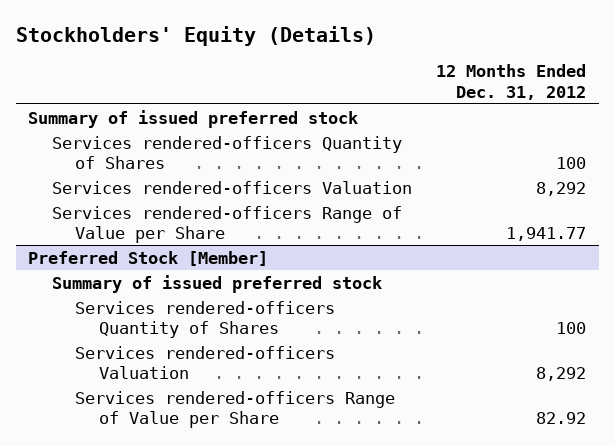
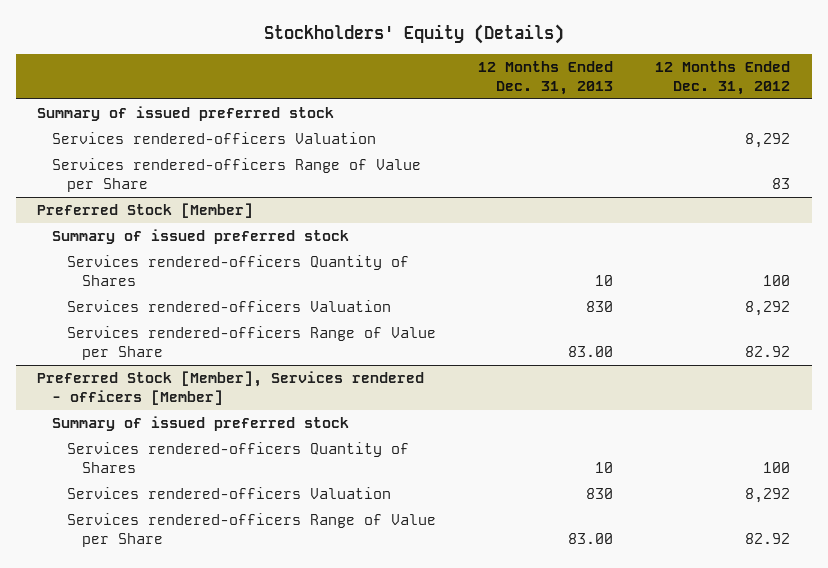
- | 12 Months Ended Dec. 31, 2012
+ | 12 Months Ended Dec. 31, 2013 | 12 Months Ended Dec. 31, 2012
- Services rendered-officers Quantity of Shares | 100
- Services rendered-officers Range of Value per Share | 1,941.77
+ Services rendered-officers Range of Value per Share | | 83
+ Preferred Stock [Member], Services rendered - officers [Member]
+ Summary of issued preferred stock
+ Services rendered-officers Quantity of Shares | 10 | 100
+ Services rendered-officers Valuation | 830 | 8,292
+ Services rendered-officers Range of Value per Share | 83.00 | 82.92

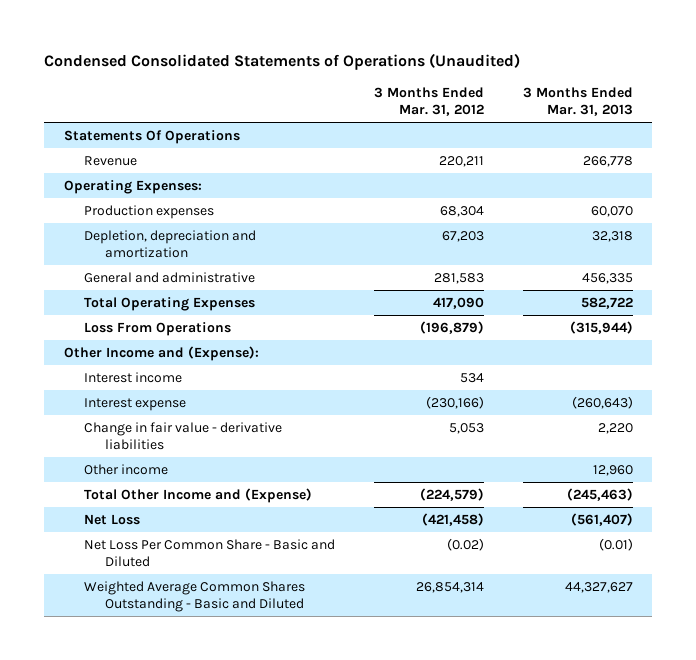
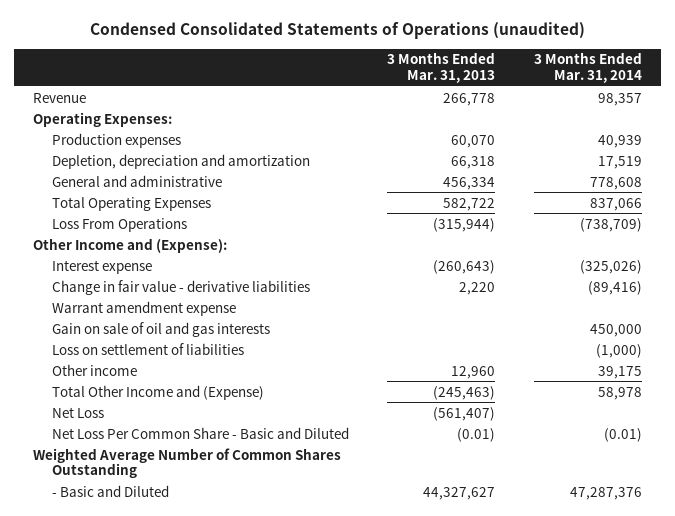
- Condensed Consolidated Statements of Operations (Unaudited)
+ Condensed Consolidated Statements of Operations (unaudited)
- | 3 Months Ended Mar. 31, 2012 | 3 Months Ended Mar. 31, 2013
+ | 3 Months Ended Mar. 31, 2013 | 3 Months Ended Mar. 31, 2014
- Statements Of Operations
- Depletion, depreciation and amortization | 67,203 | 32,318
- General and administrative | 281,583 | 456,335
+ Depletion, depreciation and amortization | 66,318 | 17,519
+ General and administrative | 456,334 | 778,608
- Interest income | 534 |
+ Warrant amendment expense
+ Gain on sale of oil and gas interests | | 450,000
+ Loss on settlement of liabilities | | (1,000)
- Weighted Average Common Shares Outstanding - Basic and Diluted | 26,854,314 | 44,327,627
+ Weighted Average Number of Common Shares Outstanding
+ - Basic and Diluted | 44,327,627 | 47,287,376

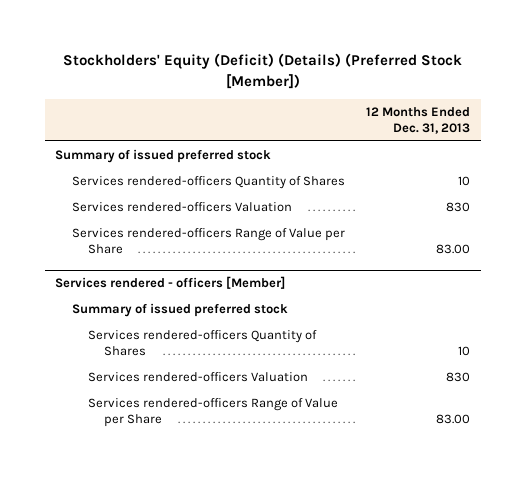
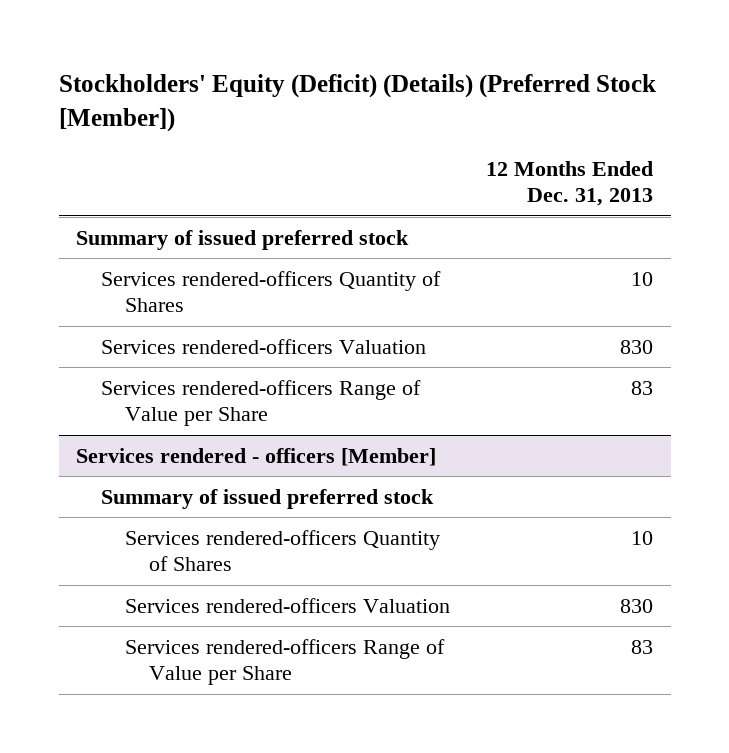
- Services rendered-officers Range of Value per Share | 83.00
+ Services rendered-officers Range of Value per Share | 83
@ Services rendered - officers [Member]
- Services rendered-officers Range of Value per Share | 83.00
+ Services rendered-officers Range of Value per Share | 83

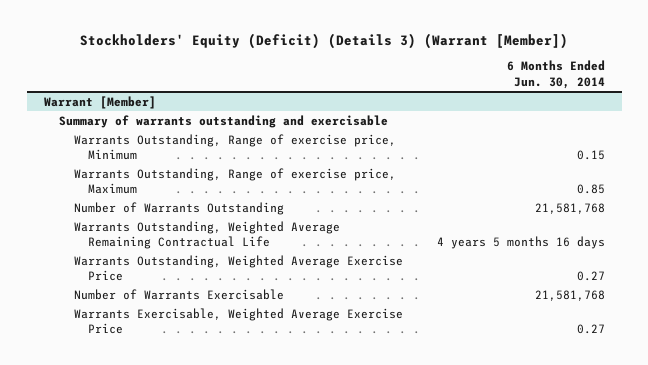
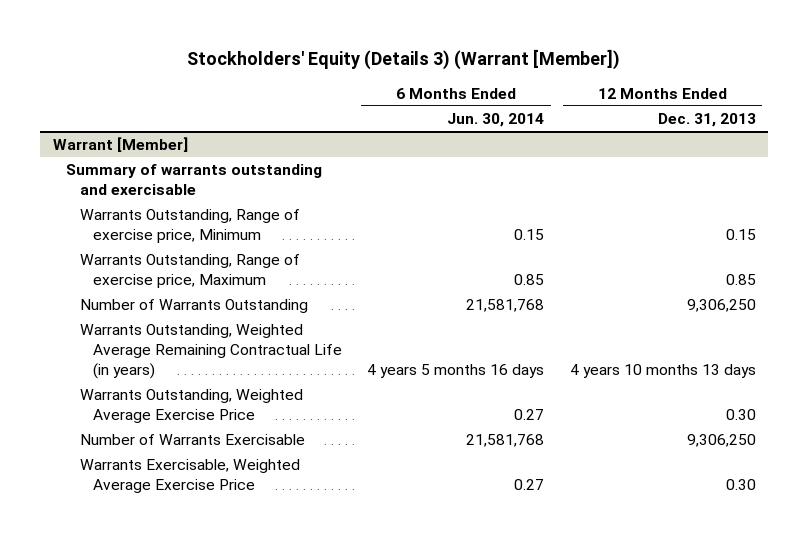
- Stockholders' Equity (Deficit) (Details 3) (Warrant [Member])
+ Stockholders' Equity (Details 3) (Warrant [Member])
- | 6 Months Ended Jun. 30, 2014
+ | 6 Months Ended Jun. 30, 2014 | 12 Months Ended Dec. 31, 2013
@ Warrant [Member]
- Warrants Outstanding, Weighted Average Remaining Contractual Life | 4 years 5 months 16 days
+ Warrants Outstanding, Weighted Average Remaining Contractual Life (in years) | 4 years 5 months 16 days | 4 years 10 months 13 days

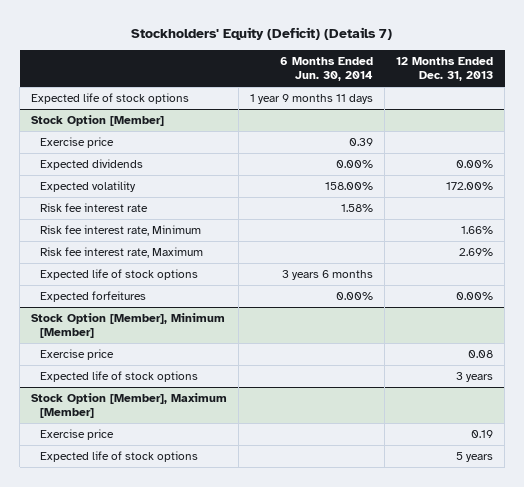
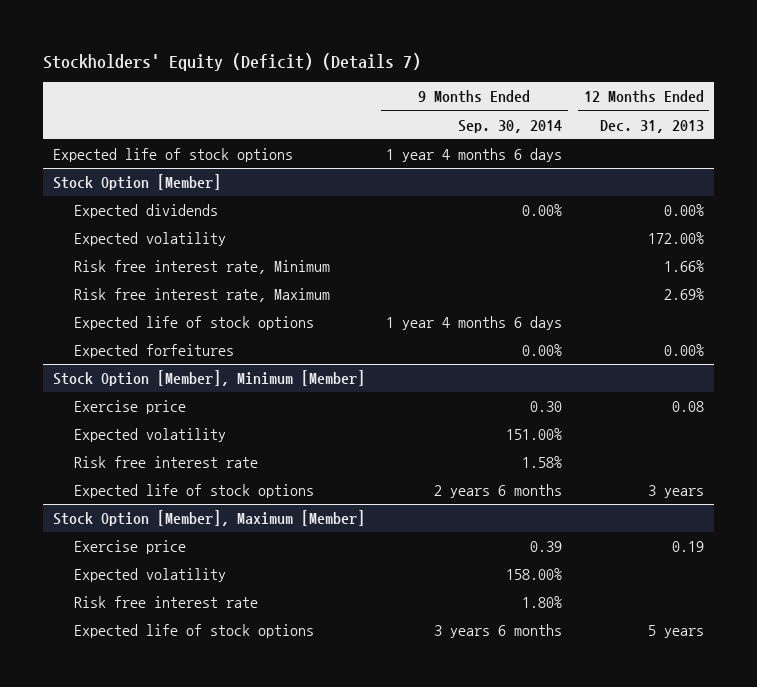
- | 6 Months Ended Jun. 30, 2014 | 12 Months Ended Dec. 31, 2013
+ | 9 Months Ended Sep. 30, 2014 | 12 Months Ended Dec. 31, 2013
@ Stock Option [Member]
- Exercise price | 0.39 |
- Risk fee interest rate | 1.58% |
- Risk fee interest rate, Minimum | | 1.66%
- Risk fee interest rate, Maximum | | 2.69%
+ Risk free interest rate, Minimum | | 1.66%
+ Risk free interest rate, Maximum | | 2.69%
@ Stock Option [Member], Minimum [Member]
+ Expected volatility | 151.00% |
+ Risk free interest rate | 1.58% |
@ Stock Option [Member], Maximum [Member]
+ Expected volatility | 158.00% |
+ Risk free interest rate | 1.80% |

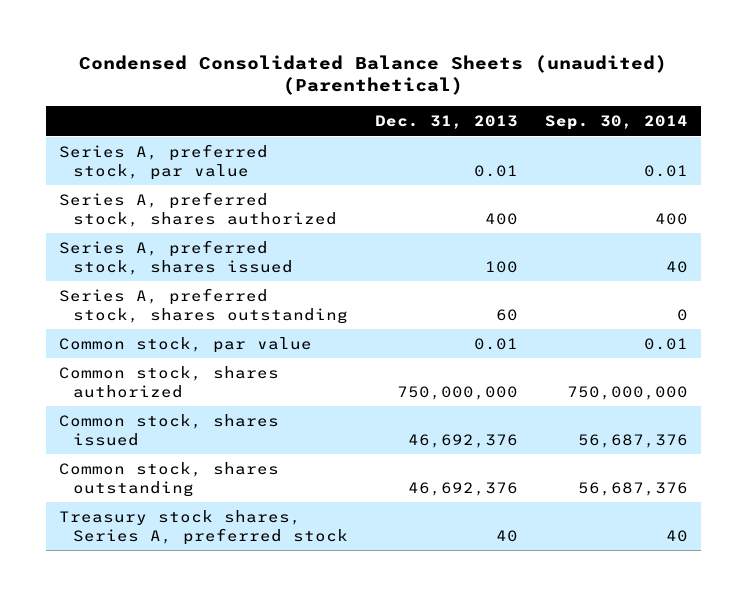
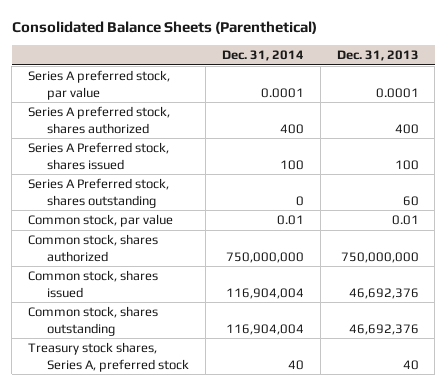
- Condensed Consolidated Balance Sheets (unaudited) (Parenthetical)
+ Consolidated Balance Sheets (Parenthetical)
- | Dec. 31, 2013 | Sep. 30, 2014
+ | Dec. 31, 2014 | Dec. 31, 2013
- Series A, preferred stock, par value | 0.01 | 0.01
- Series A, preferred stock, shares authorized | 400 | 400
- Series A, preferred stock, shares issued | 100 | 40
- Series A, preferred stock, shares outstanding | 60 | 0
+ Series A preferred stock, par value | 0.0001 | 0.0001
+ Series A preferred stock, shares authorized | 400 | 400
+ Series A Preferred stock, shares issued | 100 | 100
+ Series A Preferred stock, shares outstanding | 0 | 60

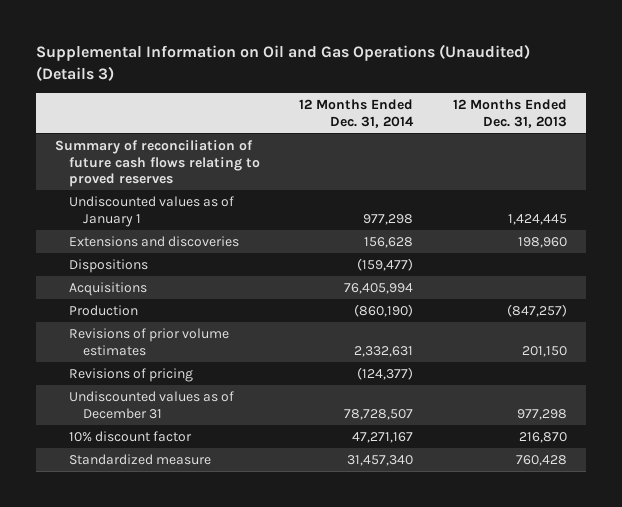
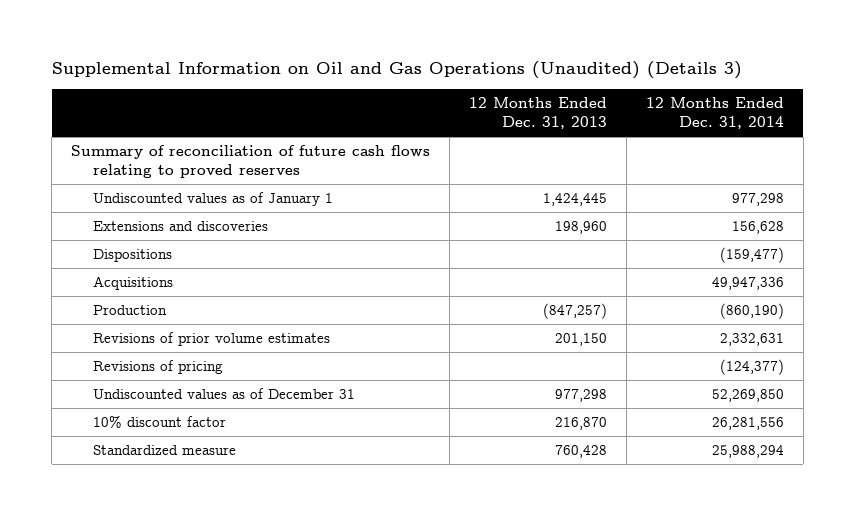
- | 12 Months Ended Dec. 31, 2014 | 12 Months Ended Dec. 31, 2013
+ | 12 Months Ended Dec. 31, 2013 | 12 Months Ended Dec. 31, 2014
- Acquisitions | 76,405,994 |
+ Acquisitions | | 49,947,336
- Undiscounted values as of December 31 | 78,728,507 | 977,298
- 10% discount factor | 47,271,167 | 216,870
- Standardized measure | 31,457,340 | 760,428
+ Undiscounted values as of December 31 | 977,298 | 52,269,850
+ 10% discount factor | 216,870 | 26,281,556
+ Standardized measure | 760,428 | 25,988,294

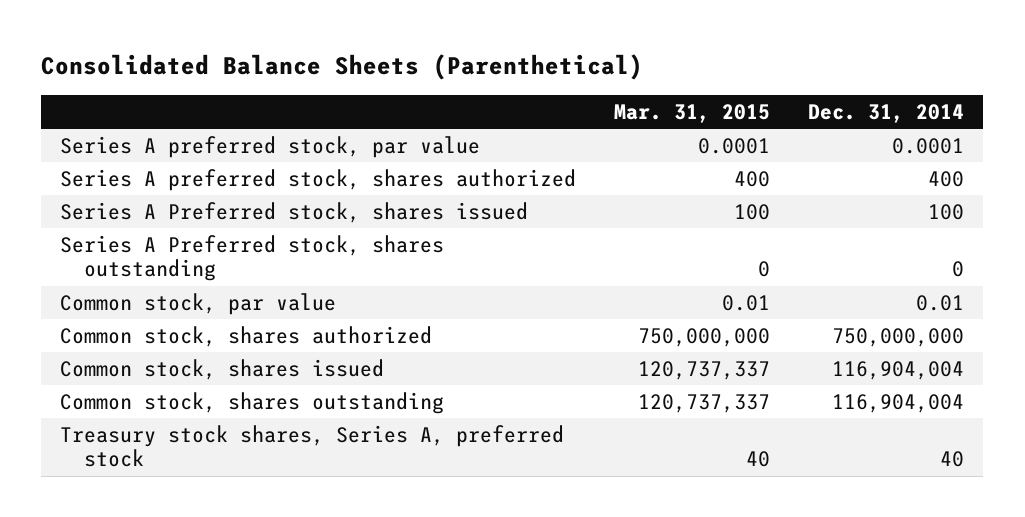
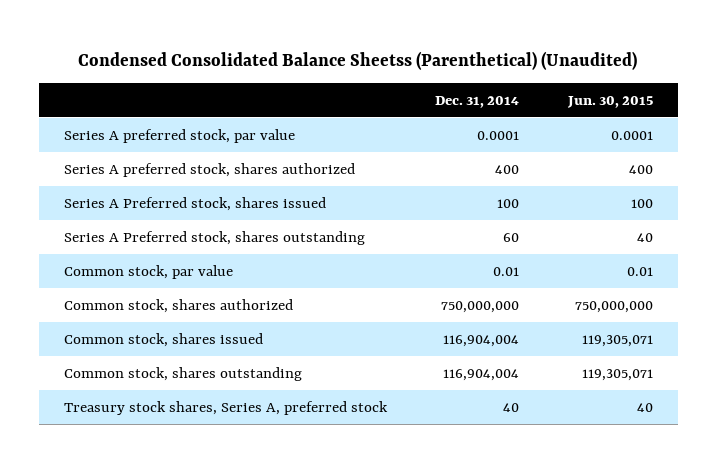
- Consolidated Balance Sheets (Parenthetical)
+ Condensed Consolidated Balance Sheetss (Parenthetical) (Unaudited)
- | Mar. 31, 2015 | Dec. 31, 2014
+ | Dec. 31, 2014 | Jun. 30, 2015
- Series A Preferred stock, shares outstanding | 0 | 0
+ Series A Preferred stock, shares outstanding | 60 | 40

